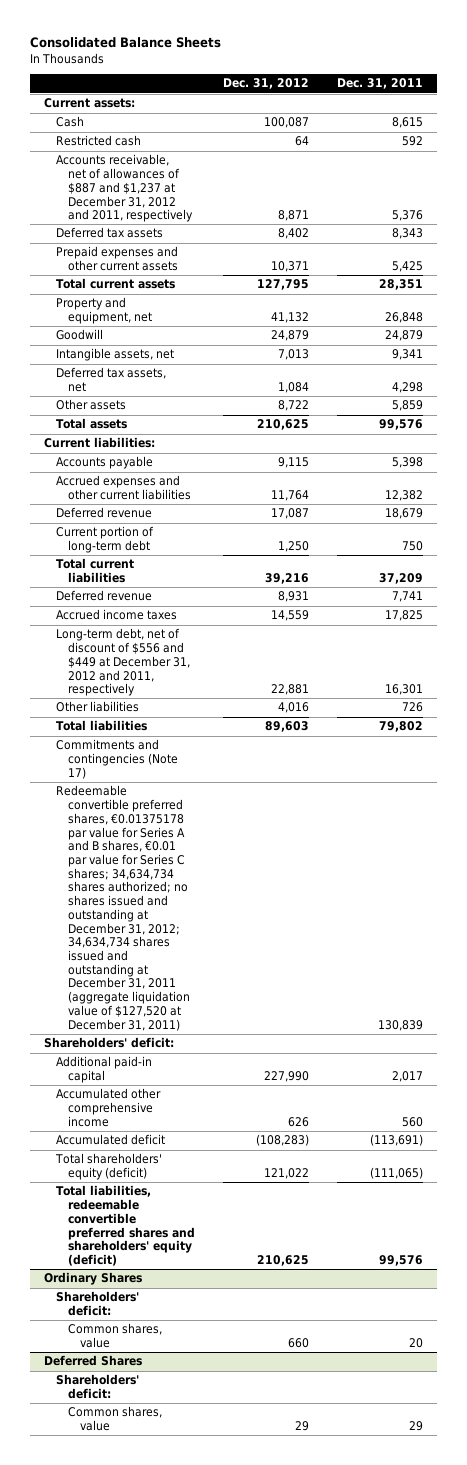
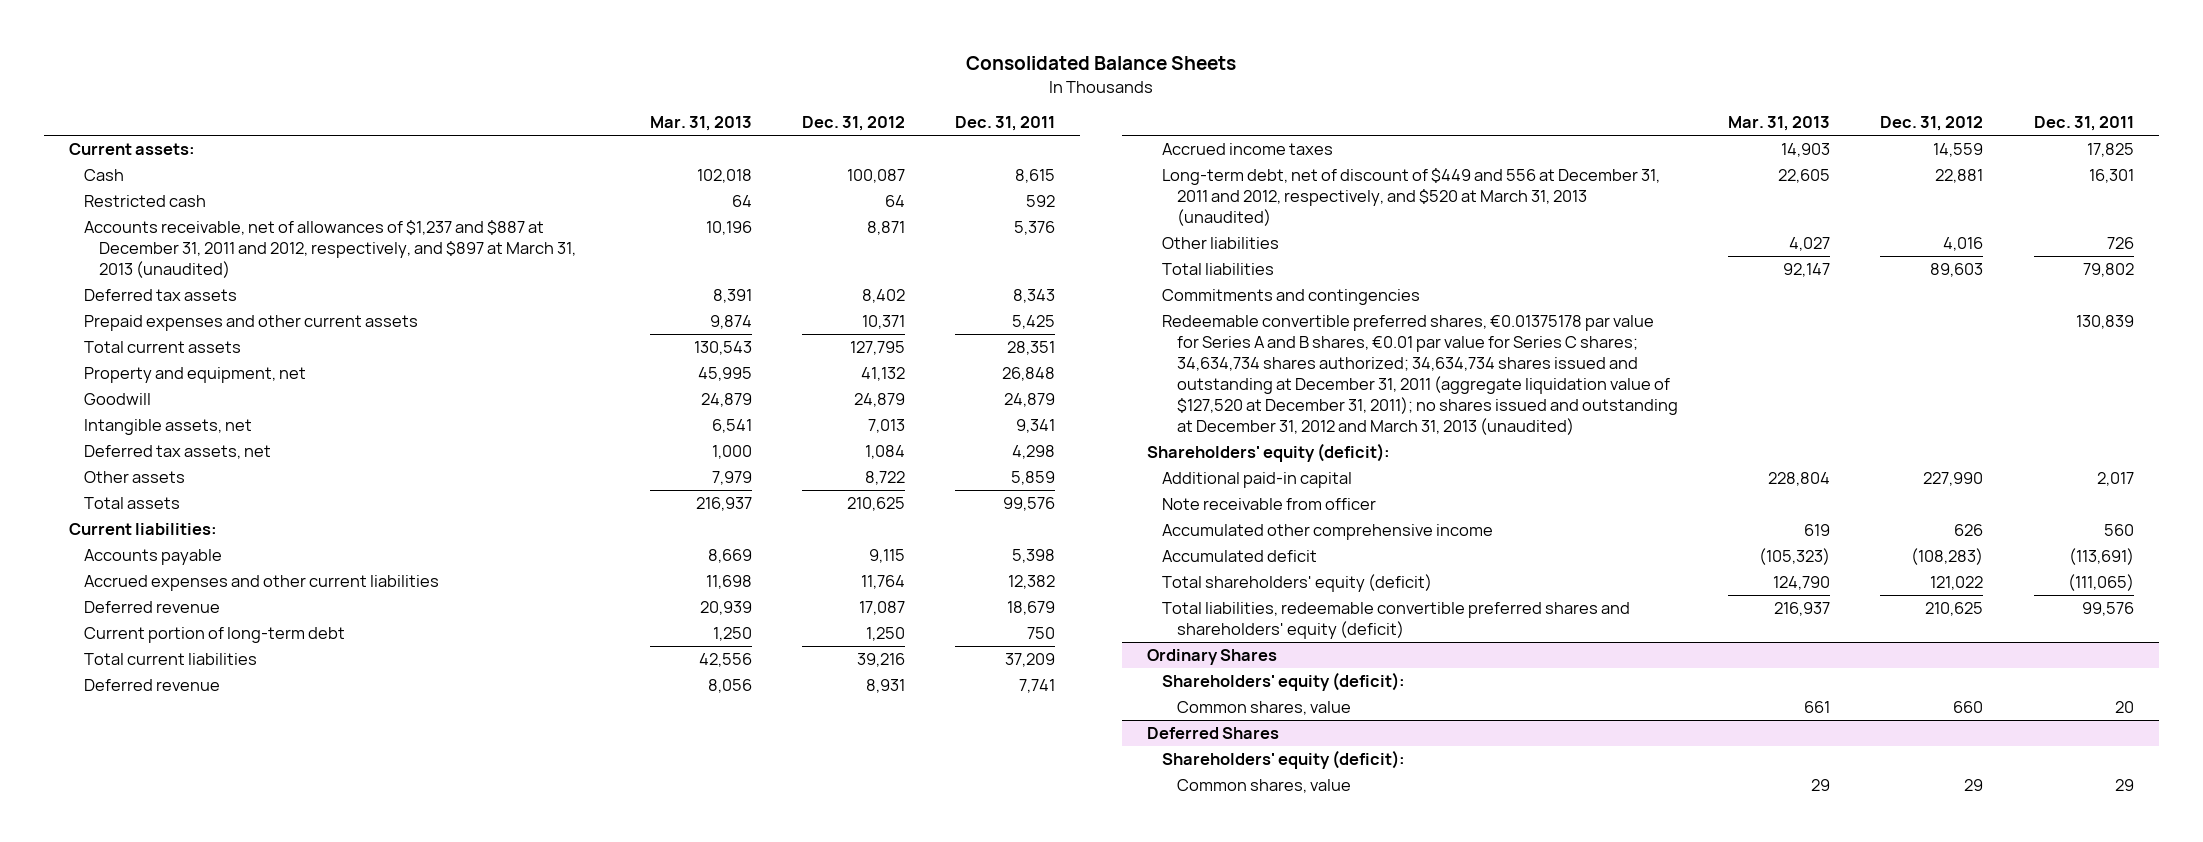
- | Dec. 31, 2012 | Dec. 31, 2011
+ | Mar. 31, 2013 | Dec. 31, 2012 | Dec. 31, 2011
- Accounts receivable, net of allowances of $887 and $1,237 at December 31, 2012 and 2011, respectively | 8,871 | 5,376
+ Accounts receivable, net of allowances of $1,237 and $887 at December 31, 2011 and 2012, respectively, and $897 at March 31, 2013 (unaudited) | 10,196 | 8,871 | 5,376
- Long-term debt, net of discount of $556 and $449 at December 31, 2012 and 2011, respectively | 22,881 | 16,301
+ Long-term debt, net of discount of $449 and 556 at December 31, 2011 and 2012, respectively, and $520 at March 31, 2013 (unaudited) | 22,605 | 22,881 | 16,301
- Commitments and contingencies (Note 17)
- Redeemable convertible preferred shares, €0.01375178 par value for Series A and B shares, €0.01 par value for Series C shares; 34,634,734 shares authorized; no shares issued and outstanding at December 31, 2012; 34,634,734 shares issued and outstanding at December 31, 2011 (aggregate liquidation value of $127,520 at December 31, 2011) | | 130,839
- Shareholders' deficit:
+ Commitments and contingencies
+ Redeemable convertible preferred shares, €0.01375178 par value for Series A and B shares, €0.01 par value for Series C shares; 34,634,734 shares authorized; 34,634,734 shares issued and outstanding at December 31, 2011 (aggregate liquidation value of $127,520 at December 31, 2011); no shares issued and outstanding at December 31, 2012 and March 31, 2013 (unaudited) | | | 130,839
+ Shareholders' equity (deficit):
+ Note receivable from officer
@ Ordinary Shares
- Shareholders' deficit:
+ Shareholders' equity (deficit):
@ Deferred Shares
- Shareholders' deficit:
+ Shareholders' equity (deficit):

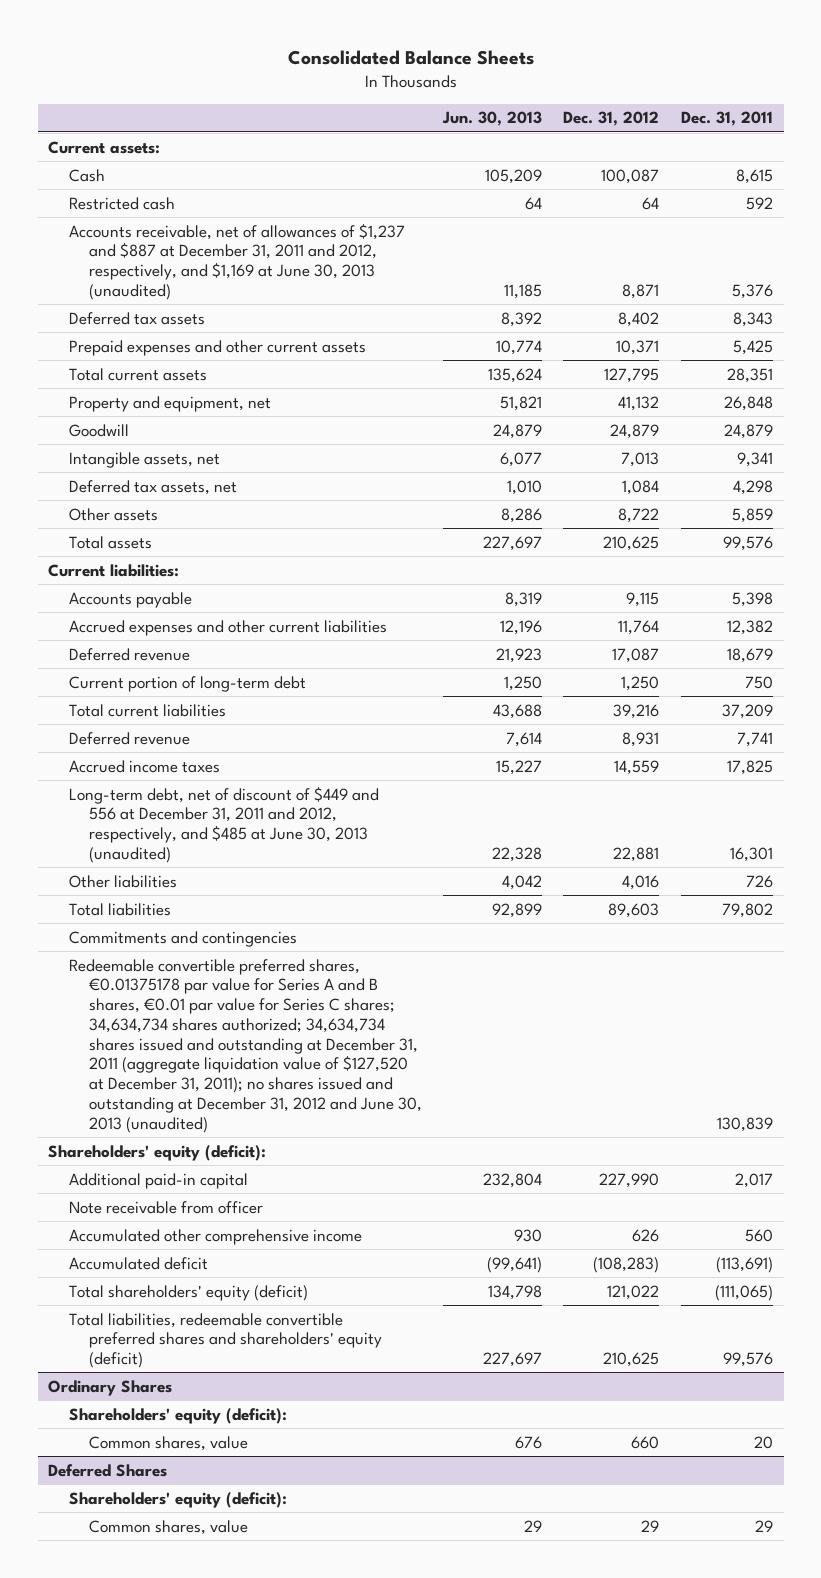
- | Mar. 31, 2013 | Dec. 31, 2012 | Dec. 31, 2011
+ | Jun. 30, 2013 | Dec. 31, 2012 | Dec. 31, 2011
- Accounts receivable, net of allowances of $1,237 and $887 at December 31, 2011 and 2012, respectively, and $897 at March 31, 2013 (unaudited) | 10,196 | 8,871 | 5,376
+ Accounts receivable, net of allowances of $1,237 and $887 at December 31, 2011 and 2012, respectively, and $1,169 at June 30, 2013 (unaudited) | 11,185 | 8,871 | 5,376
- Long-term debt, net of discount of $449 and 556 at December 31, 2011 and 2012, respectively, and $520 at March 31, 2013 (unaudited) | 22,605 | 22,881 | 16,301
+ Long-term debt, net of discount of $449 and 556 at December 31, 2011 and 2012, respectively, and $485 at June 30, 2013 (unaudited) | 22,328 | 22,881 | 16,301
- Redeemable convertible preferred shares, €0.01375178 par value for Series A and B shares, €0.01 par value for Series C shares; 34,634,734 shares authorized; 34,634,734 shares issued and outstanding at December 31, 2011 (aggregate liquidation value of $127,520 at December 31, 2011); no shares issued and outstanding at December 31, 2012 and March 31, 2013 (unaudited) | | | 130,839
+ Redeemable convertible preferred shares, €0.01375178 par value for Series A and B shares, €0.01 par value for Series C shares; 34,634,734 shares authorized; 34,634,734 shares issued and outstanding at December 31, 2011 (aggregate liquidation value of $127,520 at December 31, 2011); no shares issued and outstanding at December 31, 2012 and June 30, 2013 (unaudited) | | | 130,839

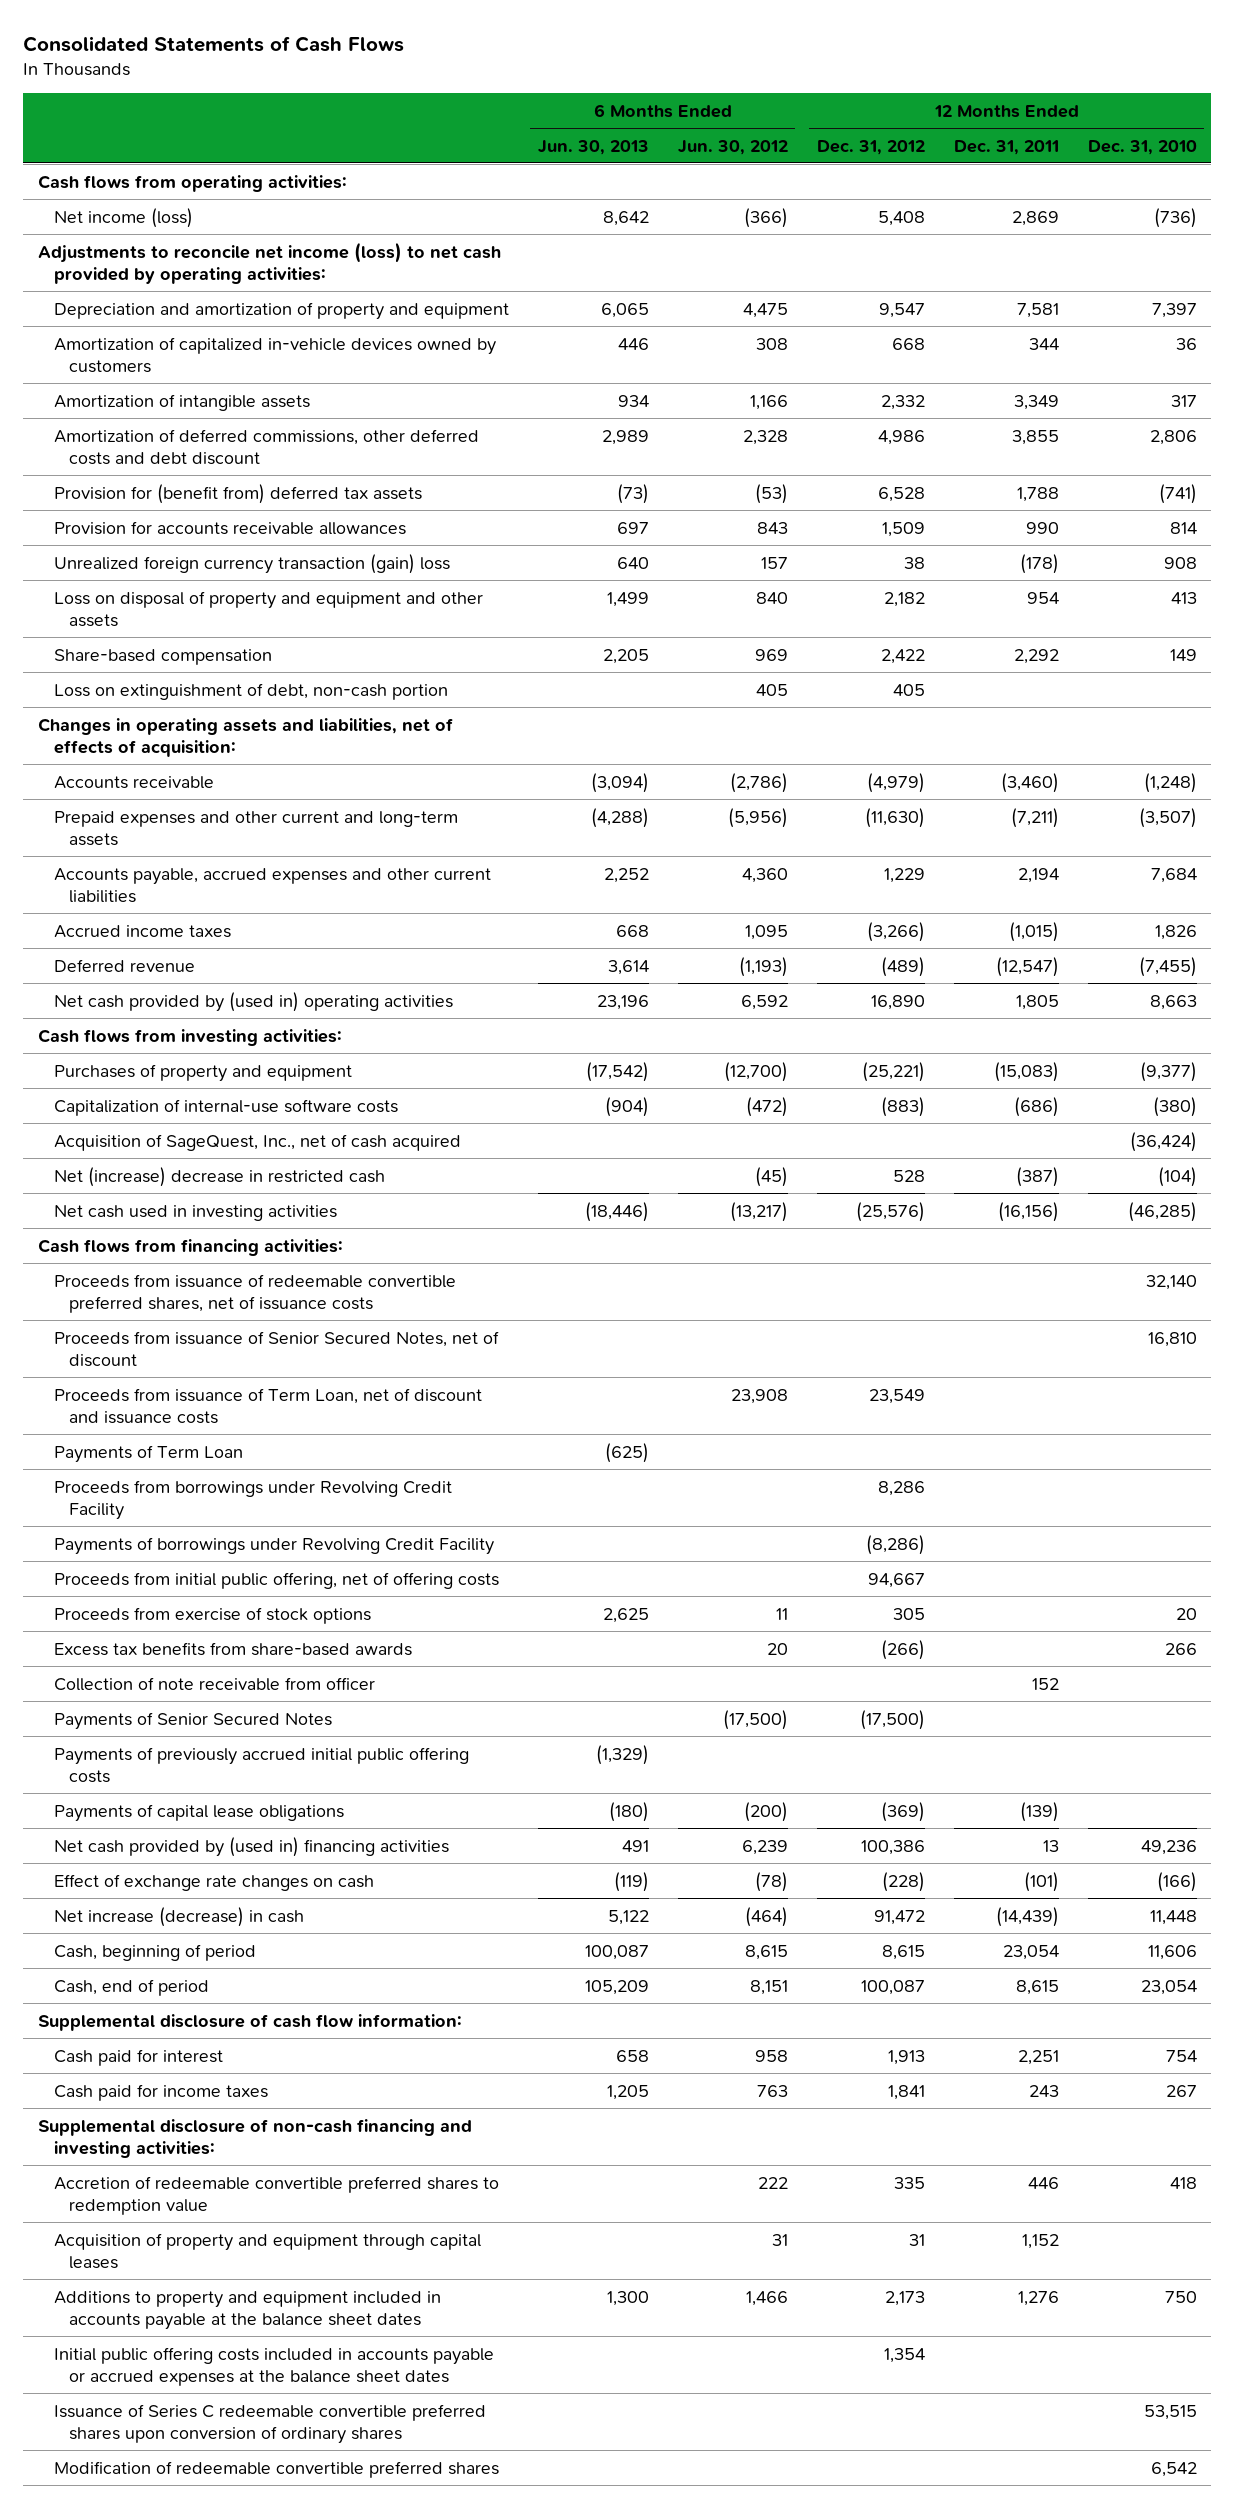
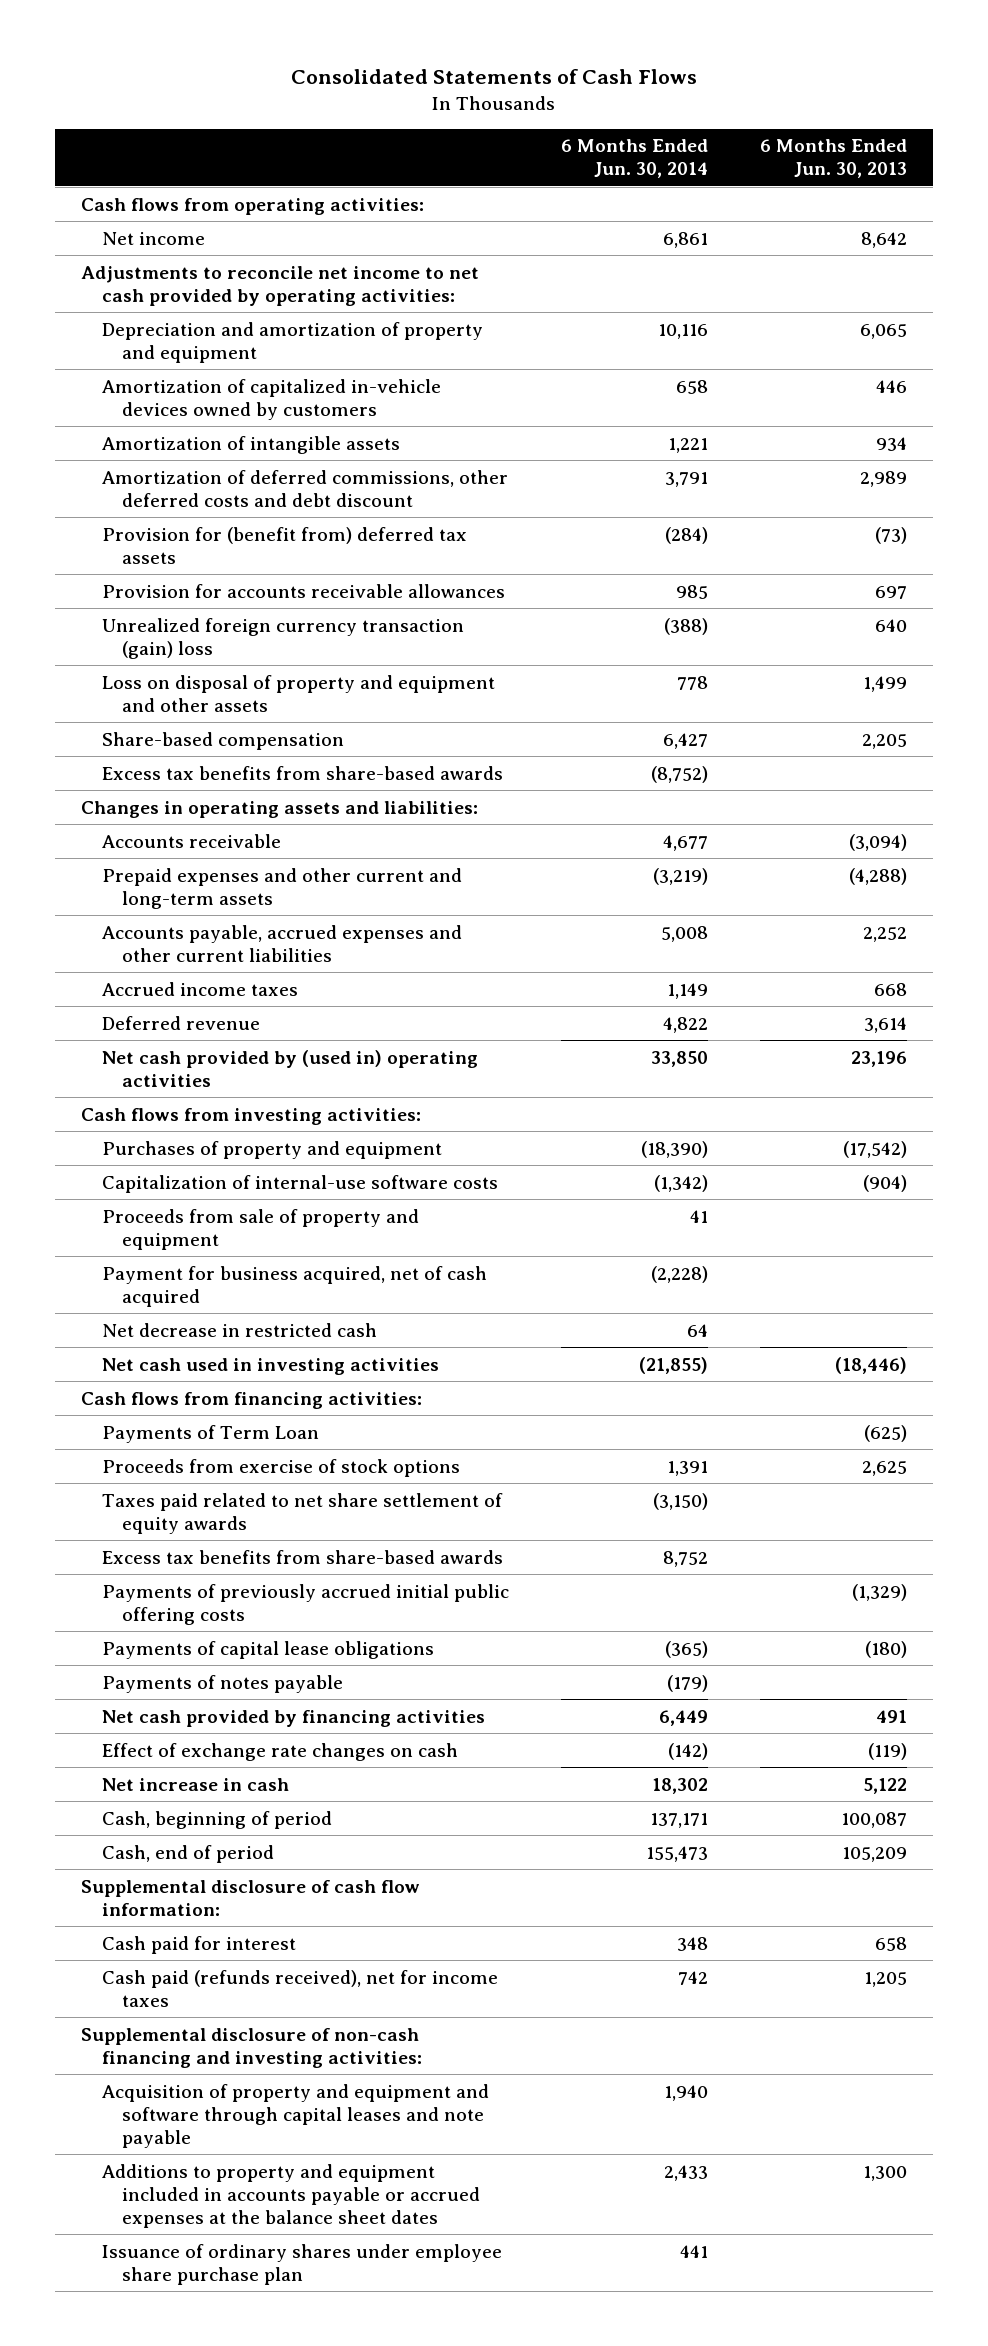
- | 6 Months Ended Jun. 30, 2013 | 6 Months Ended Jun. 30, 2012 | 12 Months Ended Dec. 31, 2012 | 12 Months Ended Dec. 31, 2011 | 12 Months Ended Dec. 31, 2010
+ | 6 Months Ended Jun. 30, 2014 | 6 Months Ended Jun. 30, 2013
- Net income (loss) | 8,642 | (366) | 5,408 | 2,869 | (736)
- Adjustments to reconcile net income (loss) to net cash provided by operating activities:
+ Net income | 6,861 | 8,642
+ Adjustments to reconcile net income to net cash provided by operating activities:
- Loss on extinguishment of debt, non-cash portion | | 405 | 405 | |
- Changes in operating assets and liabilities, net of effects of acquisition:
+ Excess tax benefits from share-based awards | (8,752) |
+ Changes in operating assets and liabilities:
- Acquisition of SageQuest, Inc., net of cash acquired | | | | | (36,424)
- Net (increase) decrease in restricted cash | | (45) | 528 | (387) | (104)
+ Proceeds from sale of property and equipment | 41 |
+ Payment for business acquired, net of cash acquired | (2,228) |
+ Net decrease in restricted cash | 64 |
- Proceeds from issuance of redeemable convertible preferred shares, net of issuance costs | | | | | 32,140
- Proceeds from issuance of Senior Secured Notes, net of discount | | | | | 16,810
- Proceeds from issuance of Term Loan, net of discount and issuance costs | | 23,908 | 23,549 | |
- Proceeds from borrowings under Revolving Credit Facility | | | 8,286 | |
- Payments of borrowings under Revolving Credit Facility | | | (8,286) | |
- Proceeds from initial public offering, net of offering costs | | | 94,667 | |
+ Taxes paid related to net share settlement of equity awards | (3,150) |
- Collection of note receivable from officer | | | | 152 |
- Payments of Senior Secured Notes | | (17,500) | (17,500) | |
- Net cash provided by (used in) financing activities | 491 | 6,239 | 100,386 | 13 | 49,236
+ Payments of notes payable | (179) |
+ Net cash provided by financing activities | 6,449 | 491
- Net increase (decrease) in cash | 5,122 | (464) | 91,472 | (14,439) | 11,448
+ Net increase in cash | 18,302 | 5,122
- Cash paid for income taxes | 1,205 | 763 | 1,841 | 243 | 267
+ Cash paid (refunds received), net for income taxes | 742 | 1,205
- Accretion of redeemable convertible preferred shares to redemption value | | 222 | 335 | 446 | 418
- Acquisition of property and equipment through capital leases | | 31 | 31 | 1,152 |
- Additions to property and equipment included in accounts payable at the balance sheet dates | 1,300 | 1,466 | 2,173 | 1,276 | 750
- Initial public offering costs included in accounts payable or accrued expenses at the balance sheet dates | | | 1,354 | |
- Issuance of Series C redeemable convertible preferred shares upon conversion of ordinary shares | | | | | 53,515
- Modification of redeemable convertible preferred shares | | | | | 6,542
+ Acquisition of property and equipment and software through capital leases and note payable | 1,940 |
+ Additions to property and equipment included in accounts payable or accrued expenses at the balance sheet dates | 2,433 | 1,300
+ Issuance of ordinary shares under employee share purchase plan | 441 |

